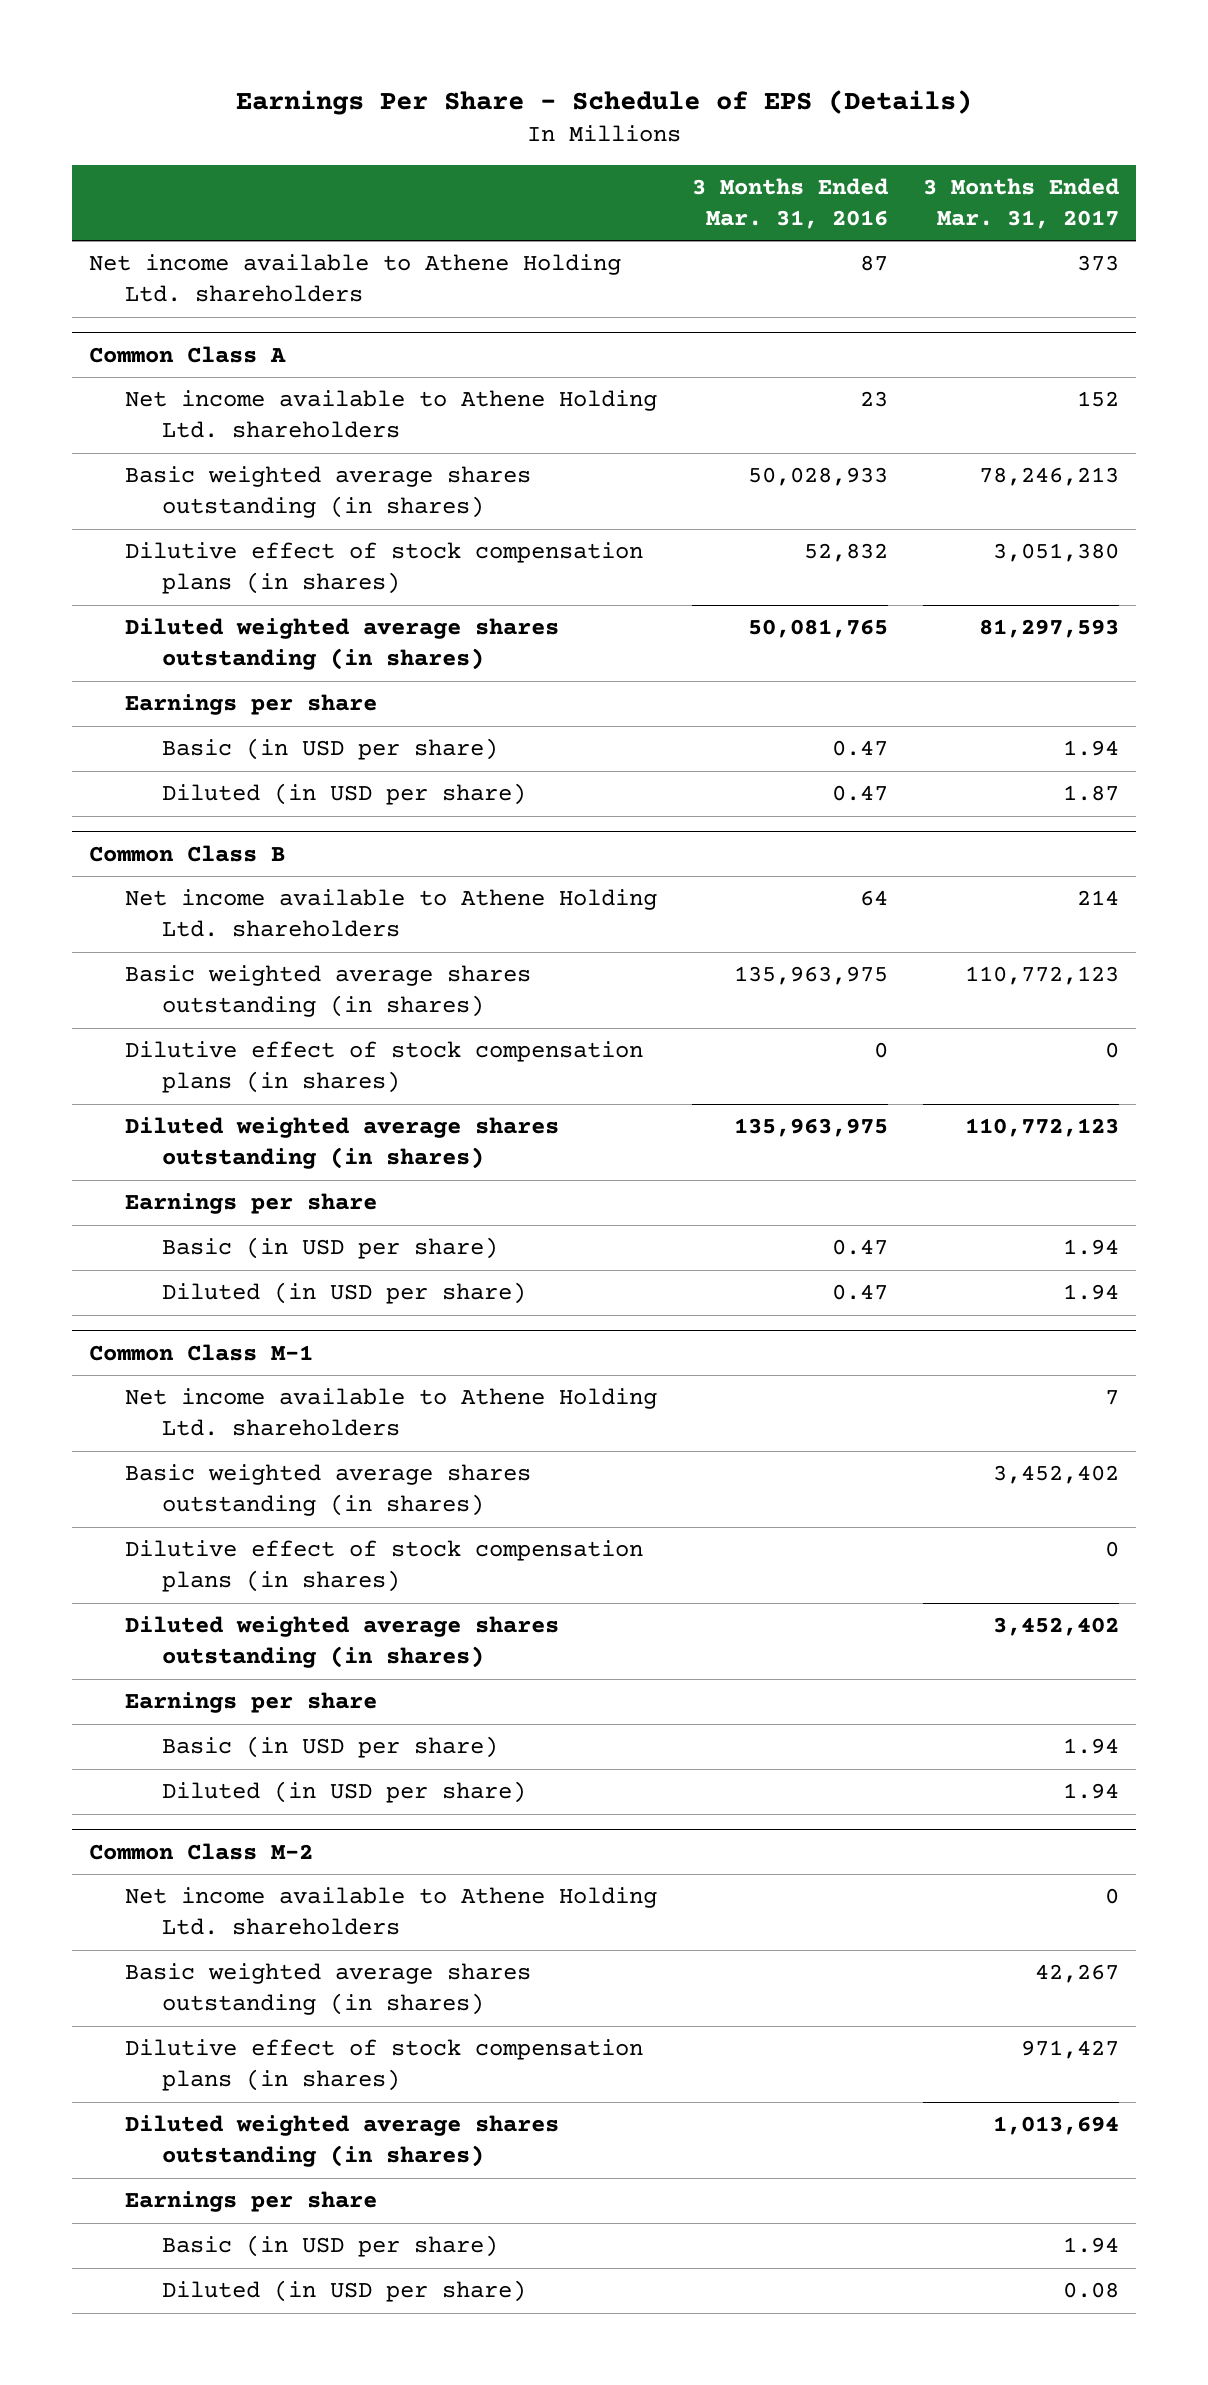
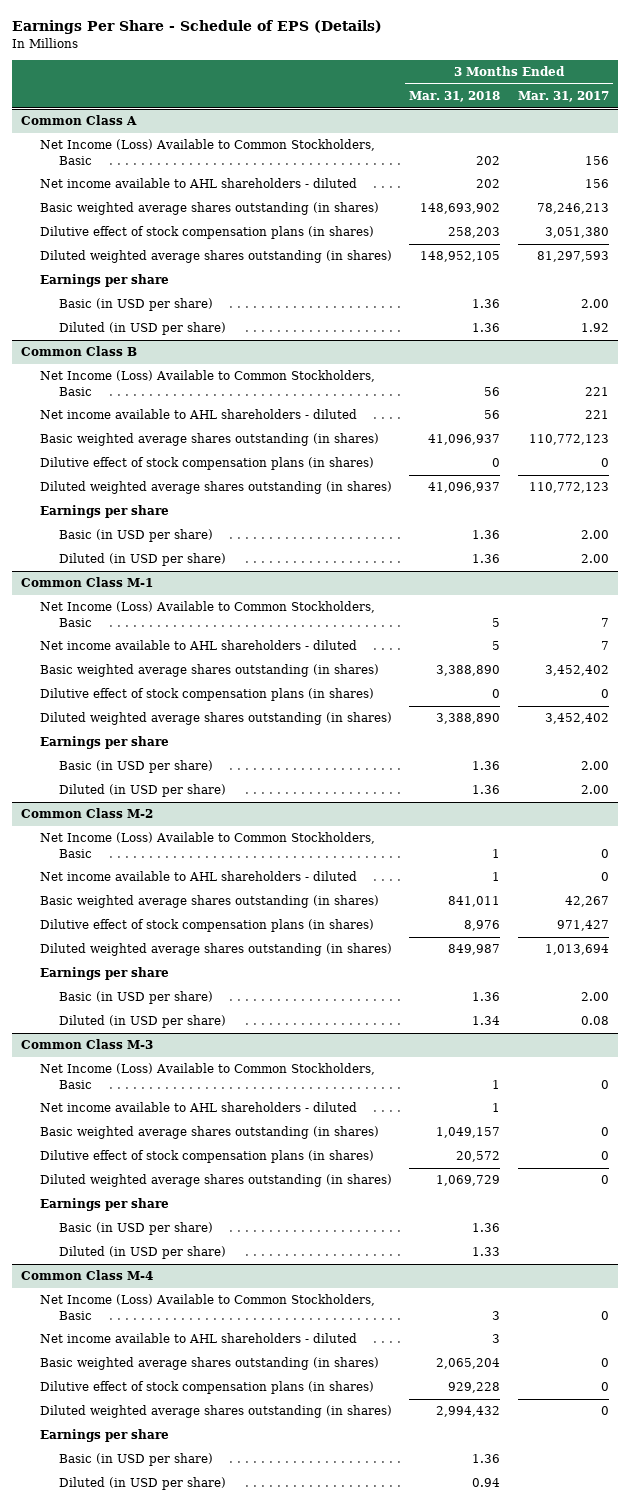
- | 3 Months Ended Mar. 31, 2016 | 3 Months Ended Mar. 31, 2017
+ | 3 Months Ended Mar. 31, 2018 | 3 Months Ended Mar. 31, 2017
- Net income available to Athene Holding Ltd. shareholders | 87 | 373
@ Common Class A
- Net income available to Athene Holding Ltd. shareholders | 23 | 152
+ Net Income (Loss) Available to Common Stockholders, Basic | 202 | 156
+ Net income available to AHL shareholders - diluted | 202 | 156
- Basic (in USD per share) | 0.47 | 1.94
- Diluted (in USD per share) | 0.47 | 1.87
+ Basic (in USD per share) | 1.36 | 2.00
+ Diluted (in USD per share) | 1.36 | 1.92
@ Common Class B
- Net income available to Athene Holding Ltd. shareholders | 64 | 214
+ Net Income (Loss) Available to Common Stockholders, Basic | 56 | 221
+ Net income available to AHL shareholders - diluted | 56 | 221
- Basic (in USD per share) | 0.47 | 1.94
- Diluted (in USD per share) | 0.47 | 1.94
+ Basic (in USD per share) | 1.36 | 2.00
+ Diluted (in USD per share) | 1.36 | 2.00
@ Common Class M-1
- Net income available to Athene Holding Ltd. shareholders | | 7
+ Net Income (Loss) Available to Common Stockholders, Basic | 5 | 7
+ Net income available to AHL shareholders - diluted | 5 | 7
- Basic (in USD per share) | | 1.94
- Diluted (in USD per share) | | 1.94
+ Basic (in USD per share) | 1.36 | 2.00
+ Diluted (in USD per share) | 1.36 | 2.00
@ Common Class M-2
- Net income available to Athene Holding Ltd. shareholders | | 0
+ Net Income (Loss) Available to Common Stockholders, Basic | 1 | 0
+ Net income available to AHL shareholders - diluted | 1 | 0
- Basic (in USD per share) | | 1.94
+ Basic (in USD per share) | 1.36 | 2.00
+ Common Class M-3
+ Net Income (Loss) Available to Common Stockholders, Basic | 1 | 0
+ Net income available to AHL shareholders - diluted | 1 |
+ Basic weighted average shares outstanding (in shares) | 1,049,157 | 0
+ Dilutive effect of stock compensation plans (in shares) | 20,572 | 0
+ Diluted weighted average shares outstanding (in shares) | 1,069,729 | 0
+ Earnings per share
+ Basic (in USD per share) | 1.36 |
+ Diluted (in USD per share) | 1.33 |
+ Common Class M-4
+ Net Income (Loss) Available to Common Stockholders, Basic | 3 | 0
+ Net income available to AHL shareholders - diluted | 3 |
+ Basic weighted average shares outstanding (in shares) | 2,065,204 | 0
+ Dilutive effect of stock compensation plans (in shares) | 929,228 | 0
+ Diluted weighted average shares outstanding (in shares) | 2,994,432 | 0
+ Earnings per share
+ Basic (in USD per share) | 1.36 |
+ Diluted (in USD per share) | 0.94 |

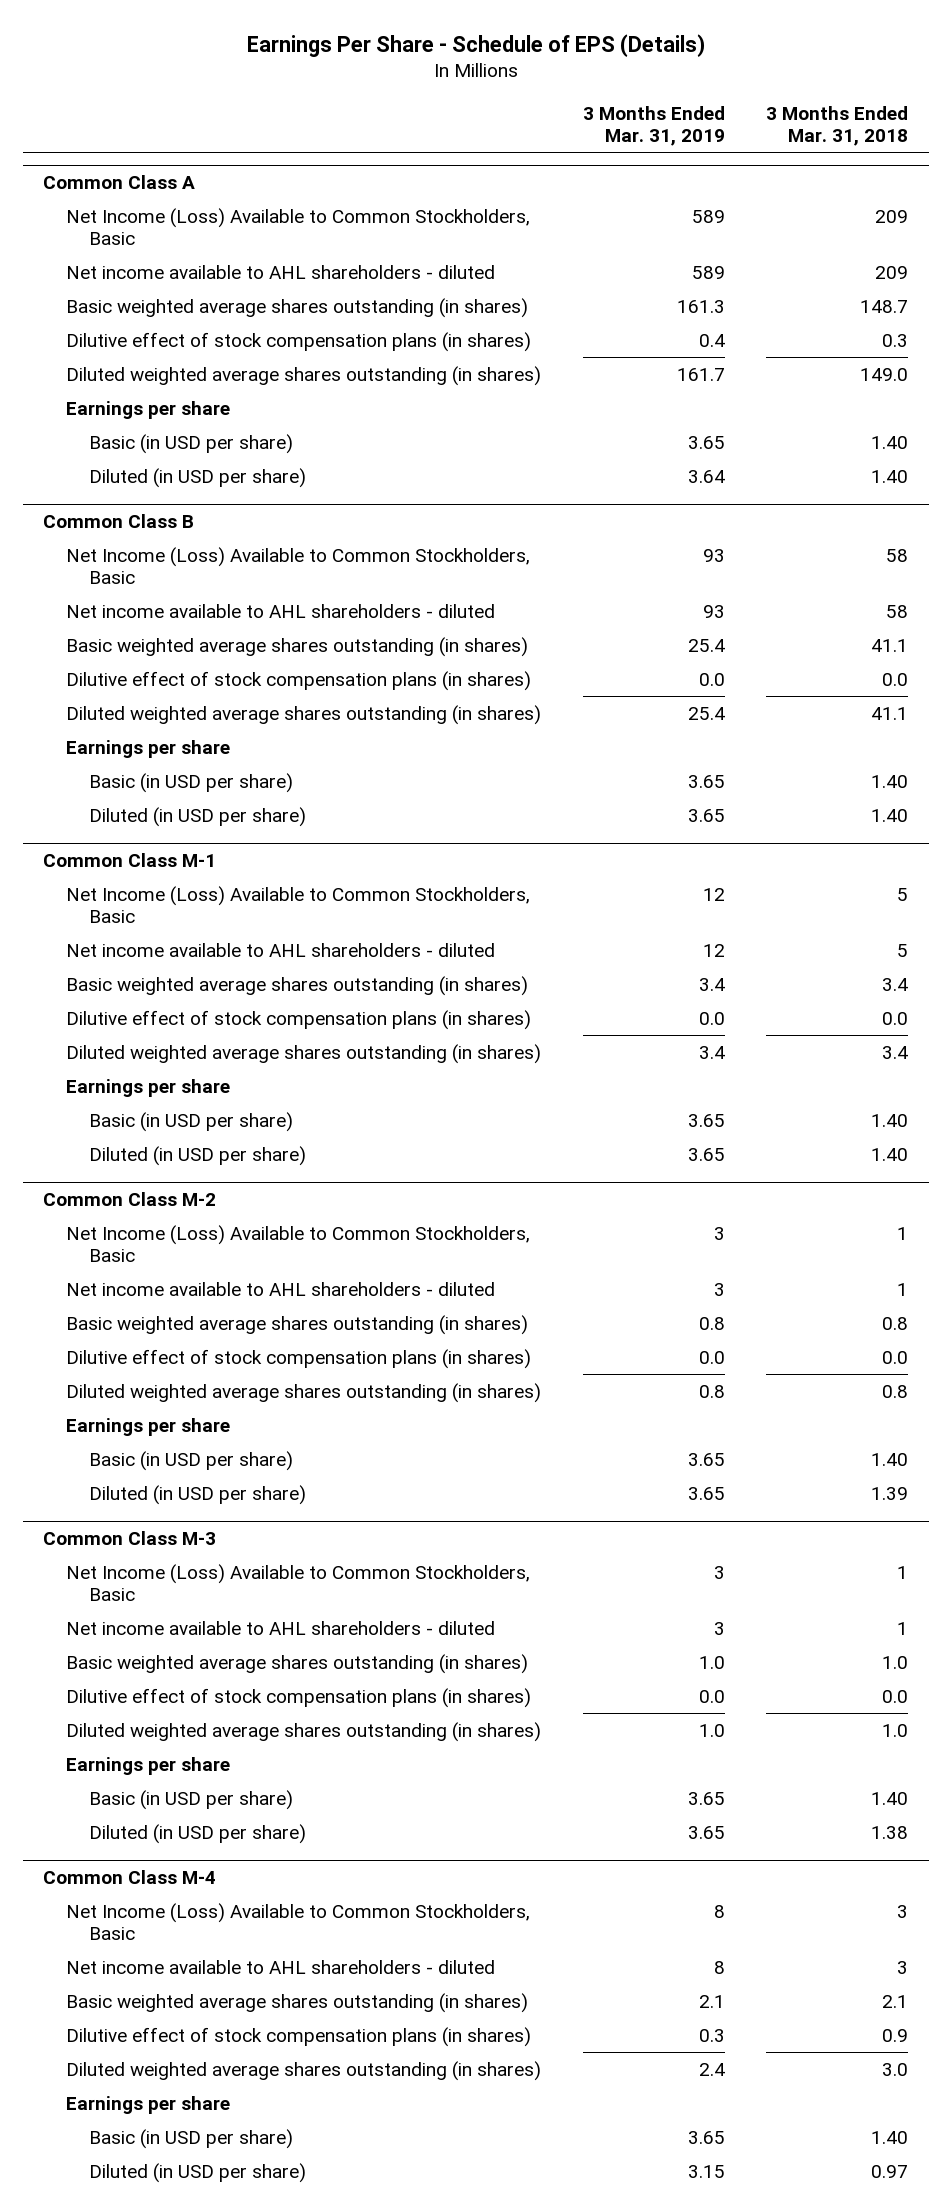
- | 3 Months Ended Mar. 31, 2018 | 3 Months Ended Mar. 31, 2017
+ | 3 Months Ended Mar. 31, 2019 | 3 Months Ended Mar. 31, 2018
@ Common Class A
- Net Income (Loss) Available to Common Stockholders, Basic | 202 | 156
- Net income available to AHL shareholders - diluted | 202 | 156
- Basic weighted average shares outstanding (in shares) | 148,693,902 | 78,246,213
- Dilutive effect of stock compensation plans (in shares) | 258,203 | 3,051,380
- Diluted weighted average shares outstanding (in shares) | 148,952,105 | 81,297,593
+ Net Income (Loss) Available to Common Stockholders, Basic | 589 | 209
+ Net income available to AHL shareholders - diluted | 589 | 209
+ Basic weighted average shares outstanding (in shares) | 161.3 | 148.7
+ Dilutive effect of stock compensation plans (in shares) | 0.4 | 0.3
+ Diluted weighted average shares outstanding (in shares) | 161.7 | 149.0
- Basic (in USD per share) | 1.36 | 2.00
- Diluted (in USD per share) | 1.36 | 1.92
+ Basic (in USD per share) | 3.65 | 1.40
+ Diluted (in USD per share) | 3.64 | 1.40
@ Common Class B
- Net Income (Loss) Available to Common Stockholders, Basic | 56 | 221
- Net income available to AHL shareholders - diluted | 56 | 221
- Basic weighted average shares outstanding (in shares) | 41,096,937 | 110,772,123
- Dilutive effect of stock compensation plans (in shares) | 0 | 0
- Diluted weighted average shares outstanding (in shares) | 41,096,937 | 110,772,123
+ Net Income (Loss) Available to Common Stockholders, Basic | 93 | 58
+ Net income available to AHL shareholders - diluted | 93 | 58
+ Basic weighted average shares outstanding (in shares) | 25.4 | 41.1
+ Dilutive effect of stock compensation plans (in shares) | 0.0 | 0.0
+ Diluted weighted average shares outstanding (in shares) | 25.4 | 41.1
- Basic (in USD per share) | 1.36 | 2.00
- Diluted (in USD per share) | 1.36 | 2.00
+ Basic (in USD per share) | 3.65 | 1.40
+ Diluted (in USD per share) | 3.65 | 1.40
@ Common Class M-1
- Basic weighted average shares outstanding (in shares) | 3,388,890 | 3,452,402
- Dilutive effect of stock compensation plans (in shares) | 0 | 0
- Diluted weighted average shares outstanding (in shares) | 3,388,890 | 3,452,402
+ Basic weighted average shares outstanding (in shares) | 3.4 | 3.4
+ Dilutive effect of stock compensation plans (in shares) | 0.0 | 0.0
+ Diluted weighted average shares outstanding (in shares) | 3.4 | 3.4
- Basic (in USD per share) | 1.36 | 2.00
- Diluted (in USD per share) | 1.36 | 2.00
+ Basic (in USD per share) | 3.65 | 1.40
+ Diluted (in USD per share) | 3.65 | 1.40
@ Common Class M-2
- Basic weighted average shares outstanding (in shares) | 841,011 | 42,267
- Dilutive effect of stock compensation plans (in shares) | 8,976 | 971,427
- Diluted weighted average shares outstanding (in shares) | 849,987 | 1,013,694
+ Basic weighted average shares outstanding (in shares) | 0.8 | 0.8
+ Dilutive effect of stock compensation plans (in shares) | 0.0 | 0.0
+ Diluted weighted average shares outstanding (in shares) | 0.8 | 0.8
- Basic (in USD per share) | 1.36 | 2.00
- Diluted (in USD per share) | 1.34 | 0.08
+ Basic (in USD per share) | 3.65 | 1.40
+ Diluted (in USD per share) | 3.65 | 1.39
@ Common Class M-3
- Basic weighted average shares outstanding (in shares) | 1,049,157 | 0
- Dilutive effect of stock compensation plans (in shares) | 20,572 | 0
- Diluted weighted average shares outstanding (in shares) | 1,069,729 | 0
+ Basic weighted average shares outstanding (in shares) | 1.0 | 1.0
+ Dilutive effect of stock compensation plans (in shares) | 0.0 | 0.0
+ Diluted weighted average shares outstanding (in shares) | 1.0 | 1.0
- Basic (in USD per share) | 1.36 |
- Diluted (in USD per share) | 1.33 |
+ Basic (in USD per share) | 3.65 | 1.40
+ Diluted (in USD per share) | 3.65 | 1.38
@ Common Class M-4
- Basic weighted average shares outstanding (in shares) | 2,065,204 | 0
- Dilutive effect of stock compensation plans (in shares) | 929,228 | 0
- Diluted weighted average shares outstanding (in shares) | 2,994,432 | 0
+ Basic weighted average shares outstanding (in shares) | 2.1 | 2.1
+ Dilutive effect of stock compensation plans (in shares) | 0.3 | 0.9
+ Diluted weighted average shares outstanding (in shares) | 2.4 | 3.0
- Basic (in USD per share) | 1.36 |
- Diluted (in USD per share) | 0.94 |
+ Basic (in USD per share) | 3.65 | 1.40
+ Diluted (in USD per share) | 3.15 | 0.97

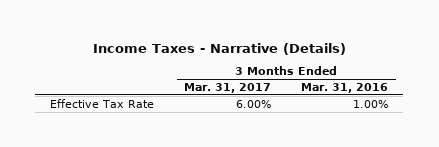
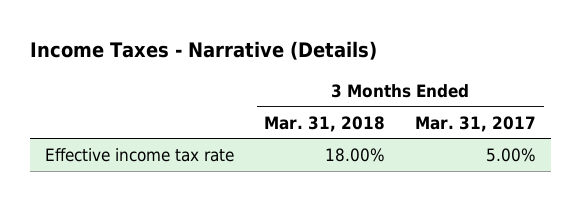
- | 3 Months Ended Mar. 31, 2017 | 3 Months Ended Mar. 31, 2016
+ | 3 Months Ended Mar. 31, 2018 | 3 Months Ended Mar. 31, 2017
- Effective Tax Rate | 6.00% | 1.00%
+ Effective income tax rate | 18.00% | 5.00%

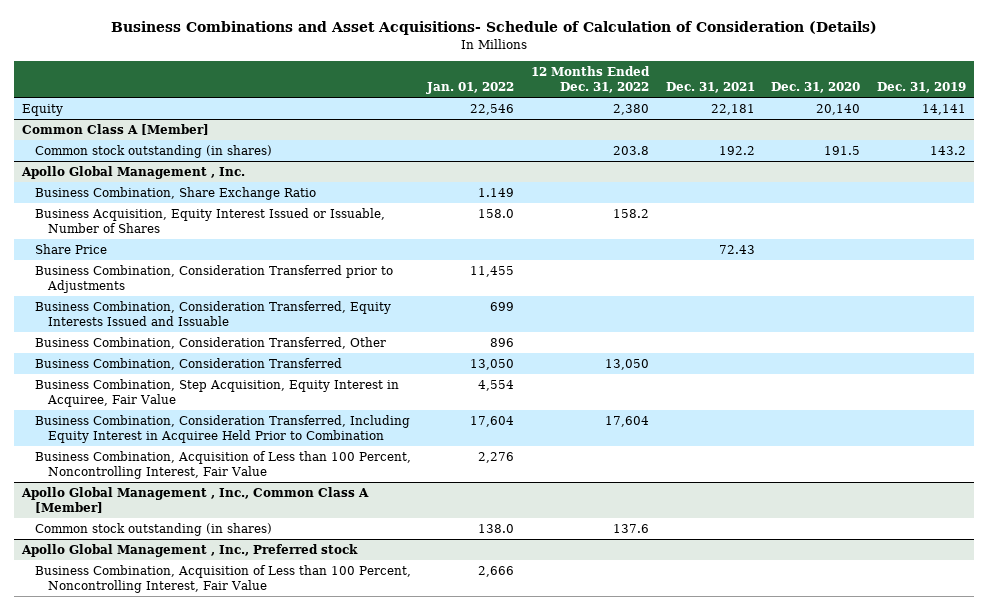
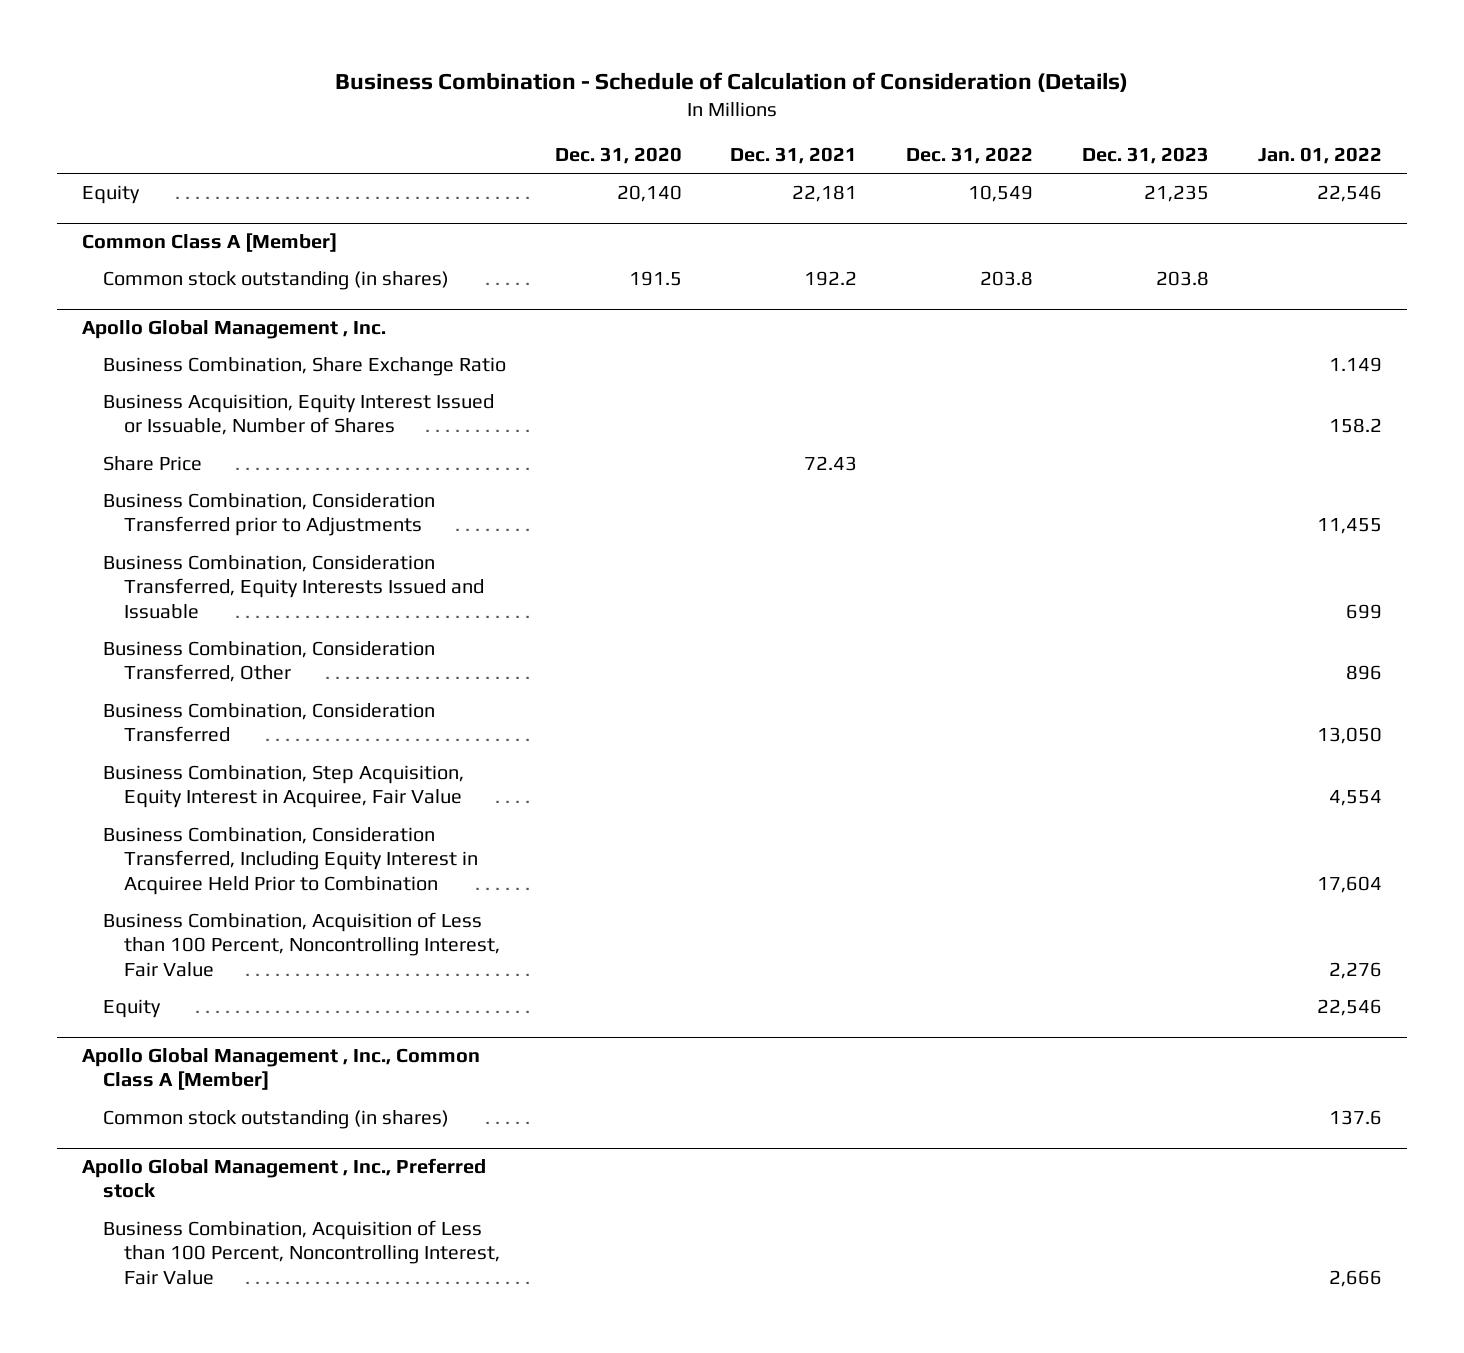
- Business Combinations and Asset Acquisitions- Schedule of Calculation of Consideration (Details)
+ Business Combination - Schedule of Calculation of Consideration (Details)
- | Jan. 01, 2022 | 12 Months Ended Dec. 31, 2022 | Dec. 31, 2021 | Dec. 31, 2020 | Dec. 31, 2019
+ | Dec. 31, 2020 | Dec. 31, 2021 | Dec. 31, 2022 | Dec. 31, 2023 | Jan. 01, 2022
@ Apollo Global Management , Inc.
- Business Acquisition, Equity Interest Issued or Issuable, Number of Shares | 158.0 | 158.2 | | |
+ Business Acquisition, Equity Interest Issued or Issuable, Number of Shares | | | | | 158.2
+ Equity | | | | | 22,546
@ Apollo Global Management , Inc., Common Class A [Member]
- Common stock outstanding (in shares) | 138.0 | 137.6 | | |
+ Common stock outstanding (in shares) | | | | | 137.6

